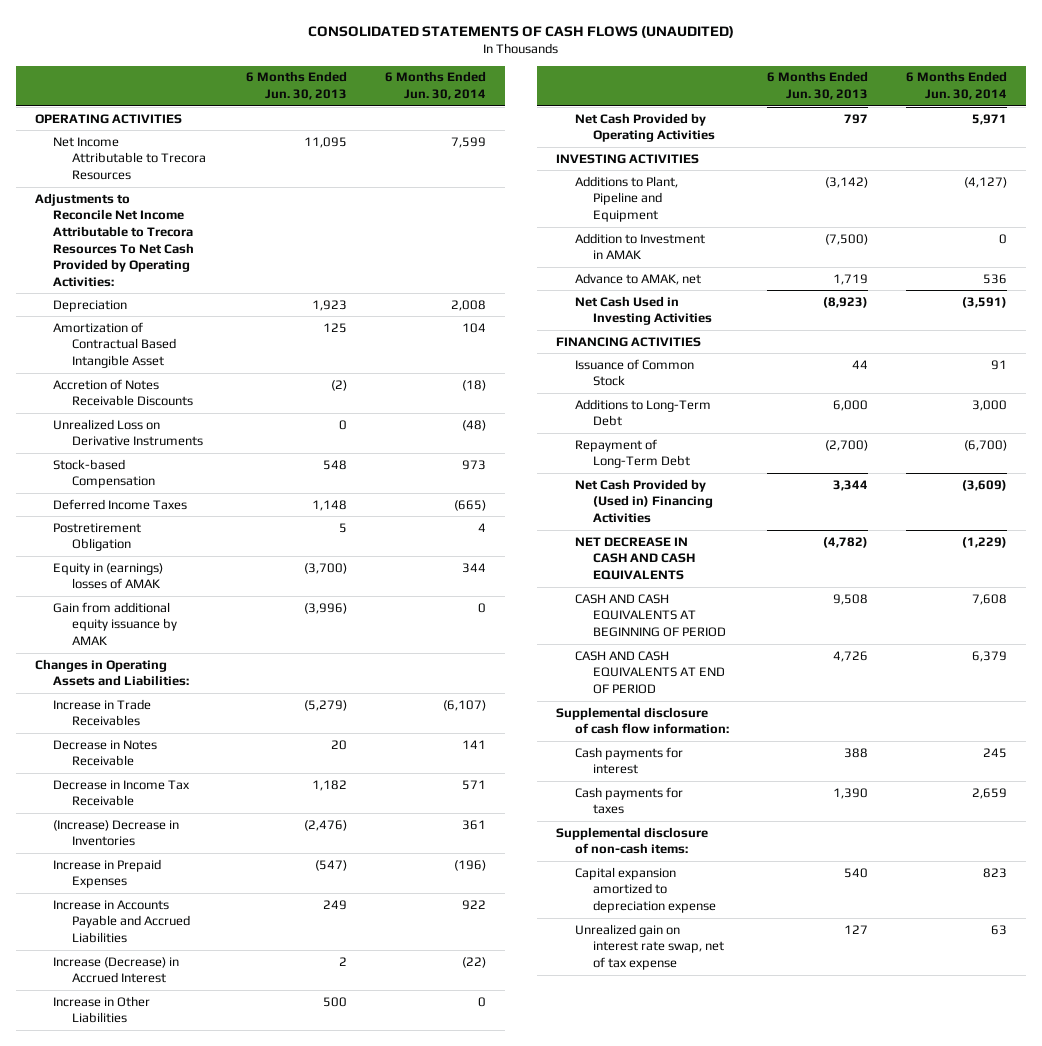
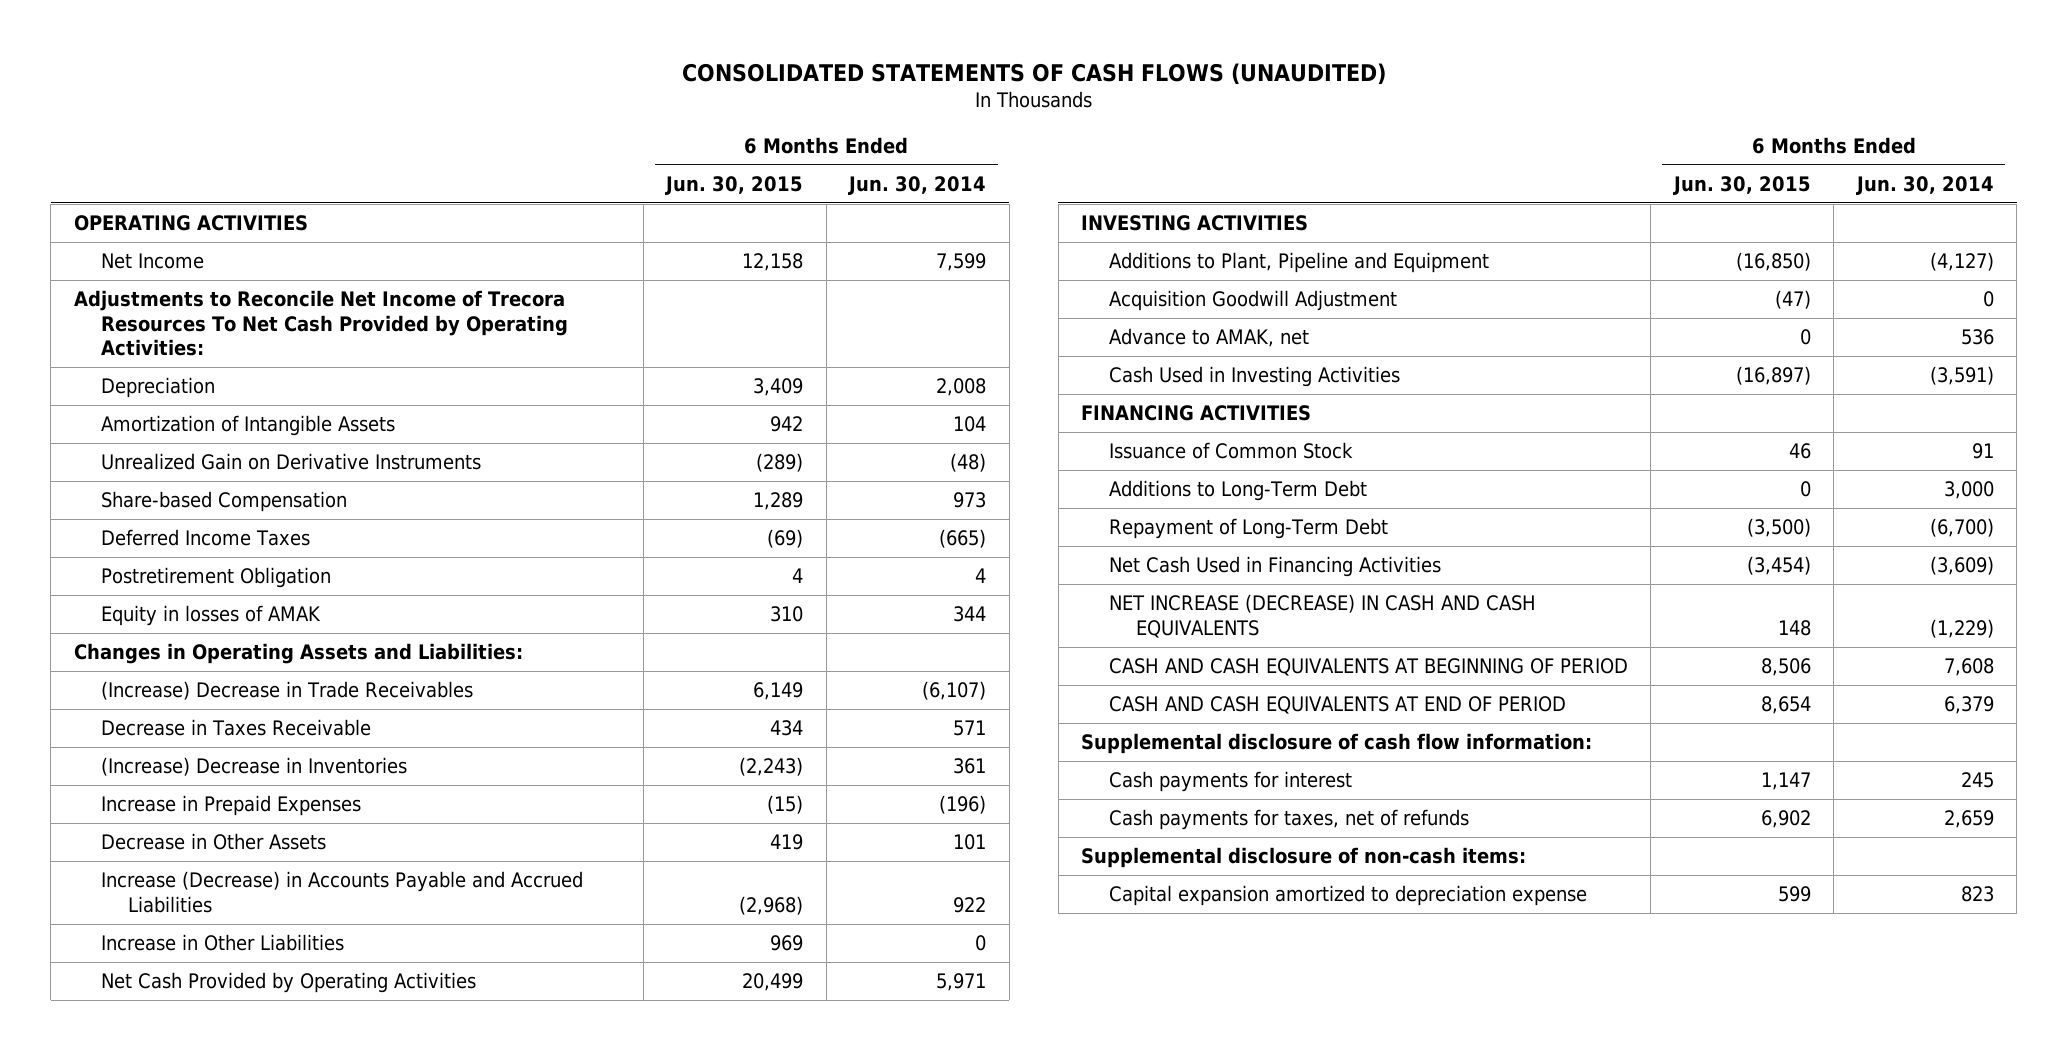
- | 6 Months Ended Jun. 30, 2013 | 6 Months Ended Jun. 30, 2014
+ | 6 Months Ended Jun. 30, 2015 | 6 Months Ended Jun. 30, 2014
- Net Income Attributable to Trecora Resources | 11,095 | 7,599
- Adjustments to Reconcile Net Income Attributable to Trecora Resources To Net Cash Provided by Operating Activities:
+ Net Income | 12,158 | 7,599
+ Adjustments to Reconcile Net Income of Trecora Resources To Net Cash Provided by Operating Activities:
- Amortization of Contractual Based Intangible Asset | 125 | 104
- Accretion of Notes Receivable Discounts | (2) | (18)
- Unrealized Loss on Derivative Instruments | 0 | (48)
- Stock-based Compensation | 548 | 973
+ Amortization of Intangible Assets | 942 | 104
+ Unrealized Gain on Derivative Instruments | (289) | (48)
+ Share-based Compensation | 1,289 | 973
- Equity in (earnings) losses of AMAK | (3,700) | 344
- Gain from additional equity issuance by AMAK | (3,996) | 0
+ Equity in losses of AMAK | 310 | 344
- Increase in Trade Receivables | (5,279) | (6,107)
- Decrease in Notes Receivable | 20 | 141
- Decrease in Income Tax Receivable | 1,182 | 571
+ (Increase) Decrease in Trade Receivables | 6,149 | (6,107)
+ Decrease in Taxes Receivable | 434 | 571
- Increase in Accounts Payable and Accrued Liabilities | 249 | 922
- Increase (Decrease) in Accrued Interest | 2 | (22)
+ Decrease in Other Assets | 419 | 101
+ Increase (Decrease) in Accounts Payable and Accrued Liabilities | (2,968) | 922
- Addition to Investment in AMAK | (7,500) | 0
+ Acquisition Goodwill Adjustment | (47) | 0
- Net Cash Used in Investing Activities | (8,923) | (3,591)
+ Cash Used in Investing Activities | (16,897) | (3,591)
- Net Cash Provided by (Used in) Financing Activities | 3,344 | (3,609)
- NET DECREASE IN CASH AND CASH EQUIVALENTS | (4,782) | (1,229)
+ Net Cash Used in Financing Activities | (3,454) | (3,609)
+ NET INCREASE (DECREASE) IN CASH AND CASH EQUIVALENTS | 148 | (1,229)
- Cash payments for taxes | 1,390 | 2,659
+ Cash payments for taxes, net of refunds | 6,902 | 2,659
- Unrealized gain on interest rate swap, net of tax expense | 127 | 63

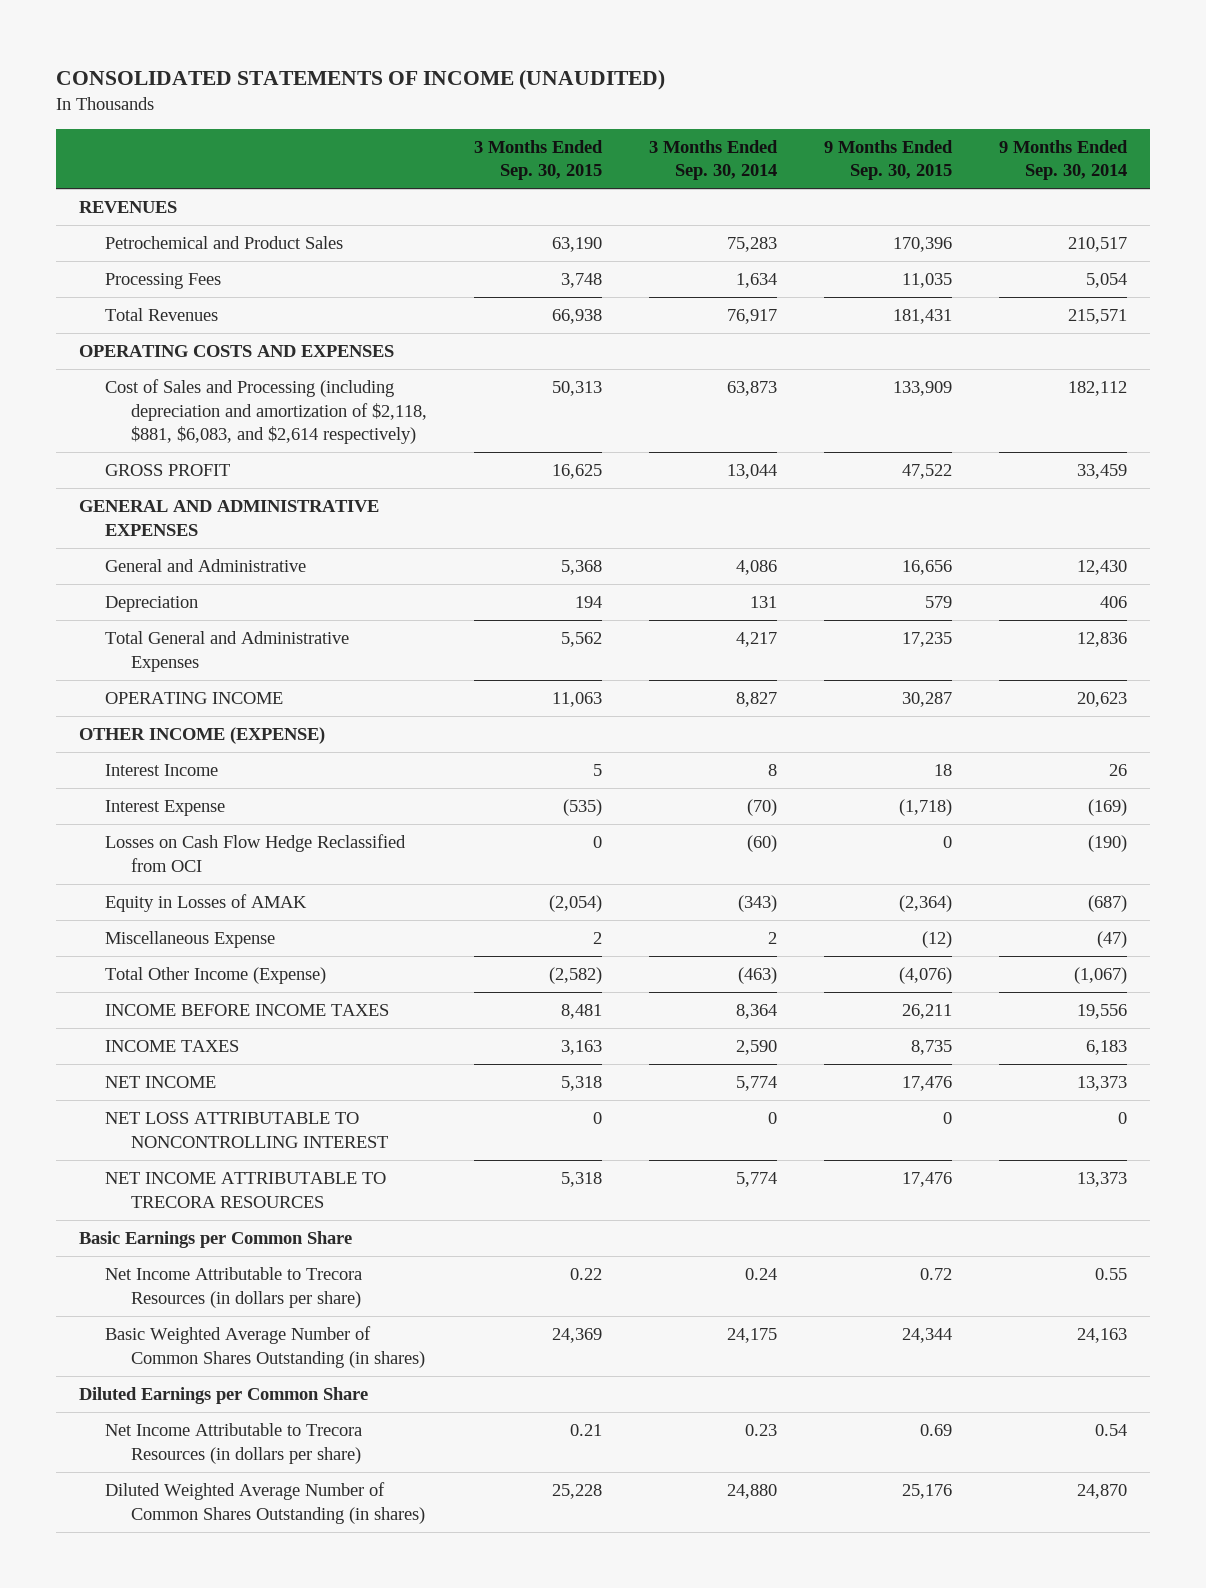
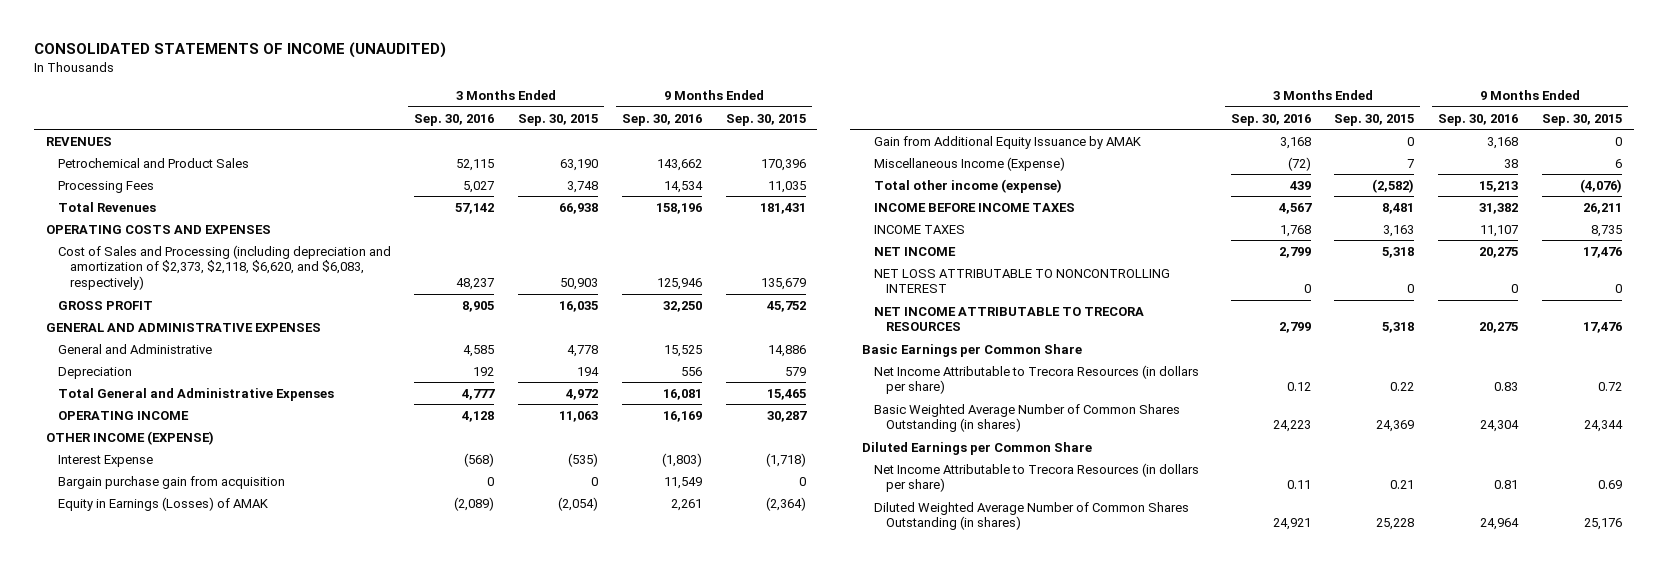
- | 3 Months Ended Sep. 30, 2015 | 3 Months Ended Sep. 30, 2014 | 9 Months Ended Sep. 30, 2015 | 9 Months Ended Sep. 30, 2014
+ | 3 Months Ended Sep. 30, 2016 | 3 Months Ended Sep. 30, 2015 | 9 Months Ended Sep. 30, 2016 | 9 Months Ended Sep. 30, 2015
- Cost of Sales and Processing (including depreciation and amortization of $2,118, $881, $6,083, and $2,614 respectively) | 50,313 | 63,873 | 133,909 | 182,112
- GROSS PROFIT | 16,625 | 13,044 | 47,522 | 33,459
+ Cost of Sales and Processing (including depreciation and amortization of $2,373, $2,118, $6,620, and $6,083, respectively) | 48,237 | 50,903 | 125,946 | 135,679
+ GROSS PROFIT | 8,905 | 16,035 | 32,250 | 45,752
- General and Administrative | 5,368 | 4,086 | 16,656 | 12,430
+ General and Administrative | 4,585 | 4,778 | 15,525 | 14,886
- Total General and Administrative Expenses | 5,562 | 4,217 | 17,235 | 12,836
+ Total General and Administrative Expenses | 4,777 | 4,972 | 16,081 | 15,465
- Interest Income | 5 | 8 | 18 | 26
- Losses on Cash Flow Hedge Reclassified from OCI | 0 | (60) | 0 | (190)
- Equity in Losses of AMAK | (2,054) | (343) | (2,364) | (687)
- Miscellaneous Expense | 2 | 2 | (12) | (47)
- Total Other Income (Expense) | (2,582) | (463) | (4,076) | (1,067)
+ Bargain purchase gain from acquisition | 0 | 0 | 11,549 | 0
+ Equity in Earnings (Losses) of AMAK | (2,089) | (2,054) | 2,261 | (2,364)
+ Gain from Additional Equity Issuance by AMAK | 3,168 | 0 | 3,168 | 0
+ Miscellaneous Income (Expense) | (72) | 7 | 38 | 6
+ Total other income (expense) | 439 | (2,582) | 15,213 | (4,076)

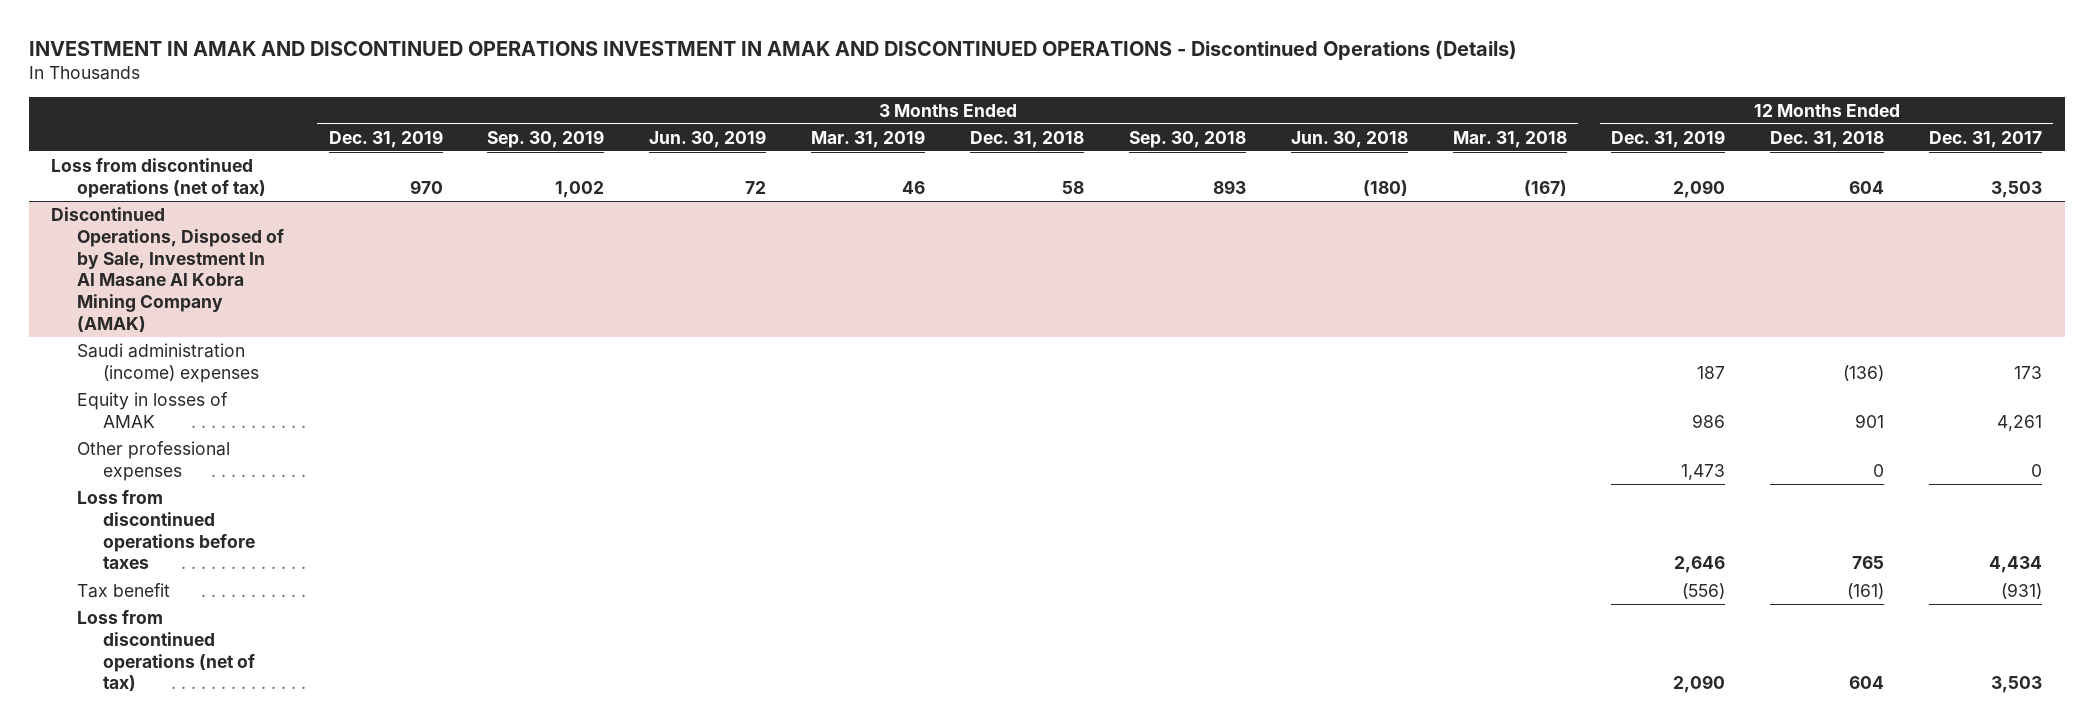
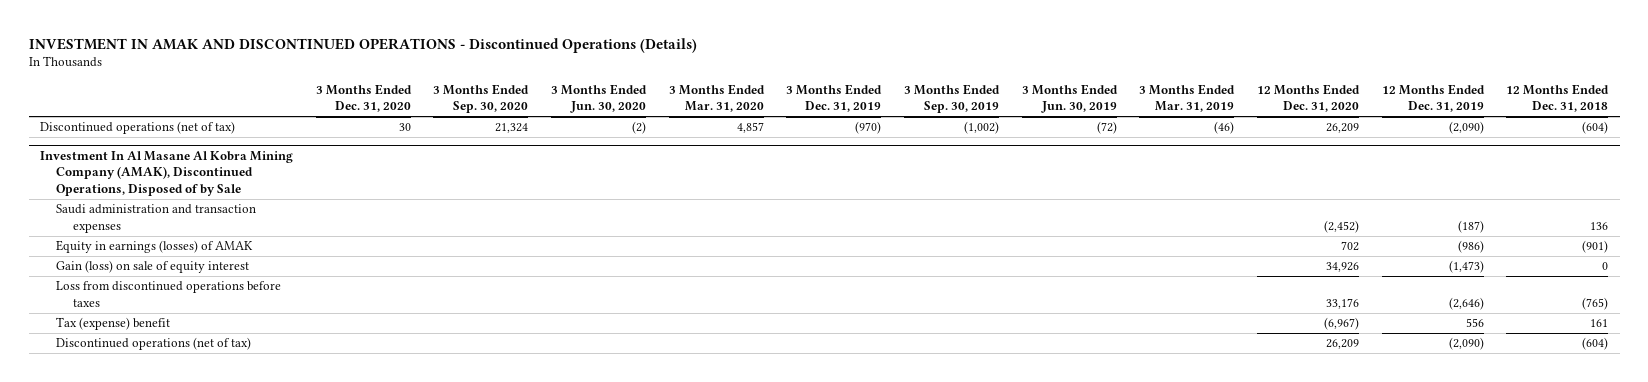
- INVESTMENT IN AMAK AND DISCONTINUED OPERATIONS INVESTMENT IN AMAK AND DISCONTINUED OPERATIONS - Discontinued Operations (Details)
+ INVESTMENT IN AMAK AND DISCONTINUED OPERATIONS - Discontinued Operations (Details)
- | 3 Months Ended Dec. 31, 2019 | 3 Months Ended Sep. 30, 2019 | 3 Months Ended Jun. 30, 2019 | 3 Months Ended Mar. 31, 2019 | 3 Months Ended Dec. 31, 2018 | 3 Months Ended Sep. 30, 2018 | 3 Months Ended Jun. 30, 2018 | 3 Months Ended Mar. 31, 2018 | 12 Months Ended Dec. 31, 2019 | 12 Months Ended Dec. 31, 2018 | 12 Months Ended Dec. 31, 2017
+ | 3 Months Ended Dec. 31, 2020 | 3 Months Ended Sep. 30, 2020 | 3 Months Ended Jun. 30, 2020 | 3 Months Ended Mar. 31, 2020 | 3 Months Ended Dec. 31, 2019 | 3 Months Ended Sep. 30, 2019 | 3 Months Ended Jun. 30, 2019 | 3 Months Ended Mar. 31, 2019 | 12 Months Ended Dec. 31, 2020 | 12 Months Ended Dec. 31, 2019 | 12 Months Ended Dec. 31, 2018
- Loss from discontinued operations (net of tax) | 970 | 1,002 | 72 | 46 | 58 | 893 | (180) | (167) | 2,090 | 604 | 3,503
- Discontinued Operations, Disposed of by Sale, Investment In Al Masane Al Kobra Mining Company (AMAK)
- Saudi administration (income) expenses | | | | | | | | | 187 | (136) | 173
- Equity in losses of AMAK | | | | | | | | | 986 | 901 | 4,261
- Other professional expenses | | | | | | | | | 1,473 | 0 | 0
- Loss from discontinued operations before taxes | | | | | | | | | 2,646 | 765 | 4,434
- Tax benefit | | | | | | | | | (556) | (161) | (931)
- Loss from discontinued operations (net of tax) | | | | | | | | | 2,090 | 604 | 3,503
+ Discontinued operations (net of tax) | 30 | 21,324 | (2) | 4,857 | (970) | (1,002) | (72) | (46) | 26,209 | (2,090) | (604)
+ Investment In Al Masane Al Kobra Mining Company (AMAK), Discontinued Operations, Disposed of by Sale
+ Saudi administration and transaction expenses | | | | | | | | | (2,452) | (187) | 136
+ Equity in earnings (losses) of AMAK | | | | | | | | | 702 | (986) | (901)
+ Gain (loss) on sale of equity interest | | | | | | | | | 34,926 | (1,473) | 0
+ Loss from discontinued operations before taxes | | | | | | | | | 33,176 | (2,646) | (765)
+ Tax (expense) benefit | | | | | | | | | (6,967) | 556 | 161
+ Discontinued operations (net of tax) | | | | | | | | | 26,209 | (2,090) | (604)

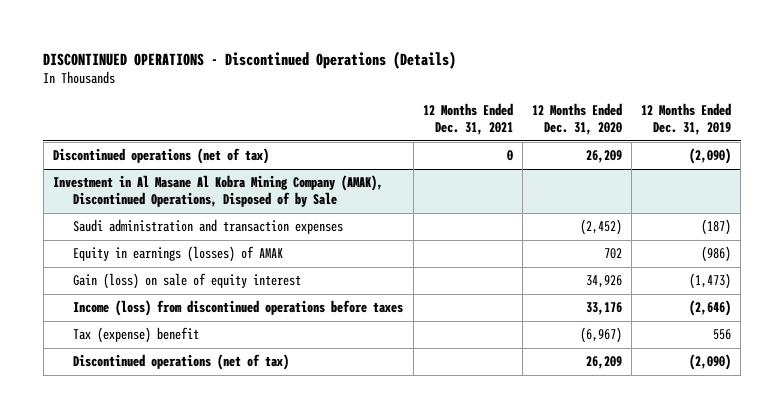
- INVESTMENT IN AMAK AND DISCONTINUED OPERATIONS - Discontinued Operations (Details)
+ DISCONTINUED OPERATIONS - Discontinued Operations (Details)
- | 3 Months Ended Dec. 31, 2020 | 3 Months Ended Sep. 30, 2020 | 3 Months Ended Jun. 30, 2020 | 3 Months Ended Mar. 31, 2020 | 3 Months Ended Dec. 31, 2019 | 3 Months Ended Sep. 30, 2019 | 3 Months Ended Jun. 30, 2019 | 3 Months Ended Mar. 31, 2019 | 12 Months Ended Dec. 31, 2020 | 12 Months Ended Dec. 31, 2019 | 12 Months Ended Dec. 31, 2018
+ | 12 Months Ended Dec. 31, 2021 | 12 Months Ended Dec. 31, 2020 | 12 Months Ended Dec. 31, 2019
- Investment In Al Masane Al Kobra Mining Company (AMAK), Discontinued Operations, Disposed of by Sale
+ Investment in Al Masane Al Kobra Mining Company (AMAK), Discontinued Operations, Disposed of by Sale
- Loss from discontinued operations before taxes | | | | | | | | | 33,176 | (2,646) | (765)
+ Income (loss) from discontinued operations before taxes | | 33,176 | (2,646)

